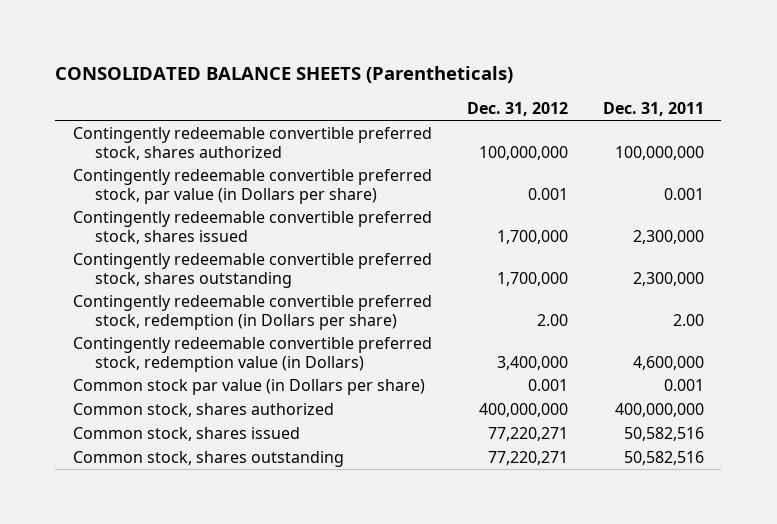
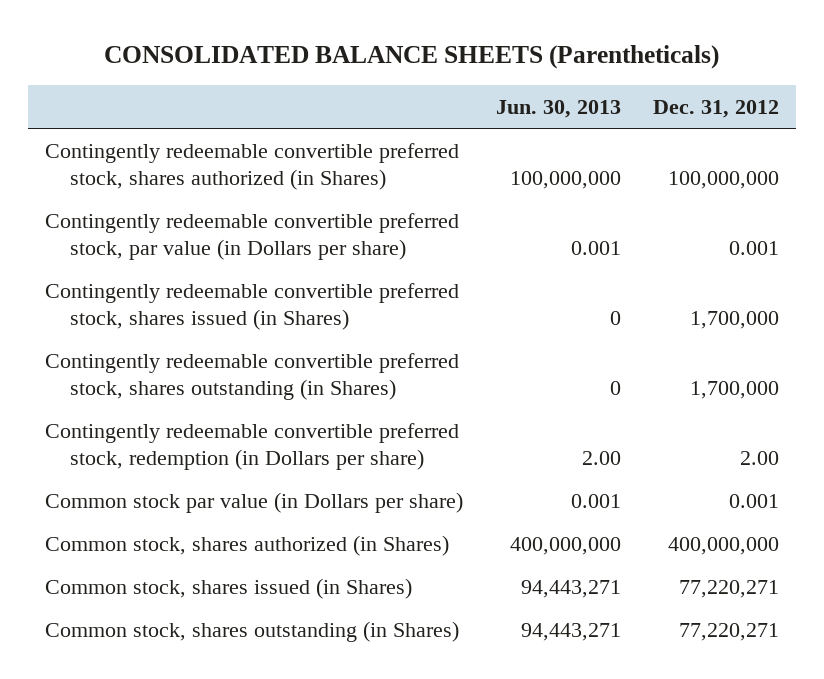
- | Dec. 31, 2012 | Dec. 31, 2011
+ | Jun. 30, 2013 | Dec. 31, 2012
- Contingently redeemable convertible preferred stock, shares authorized | 100,000,000 | 100,000,000
+ Contingently redeemable convertible preferred stock, shares authorized (in Shares) | 100,000,000 | 100,000,000
- Contingently redeemable convertible preferred stock, shares issued | 1,700,000 | 2,300,000
- Contingently redeemable convertible preferred stock, shares outstanding | 1,700,000 | 2,300,000
+ Contingently redeemable convertible preferred stock, shares issued (in Shares) | 0 | 1,700,000
+ Contingently redeemable convertible preferred stock, shares outstanding (in Shares) | 0 | 1,700,000
- Contingently redeemable convertible preferred stock, redemption value (in Dollars) | 3,400,000 | 4,600,000
- Common stock, shares authorized | 400,000,000 | 400,000,000
- Common stock, shares issued | 77,220,271 | 50,582,516
- Common stock, shares outstanding | 77,220,271 | 50,582,516
+ Common stock, shares authorized (in Shares) | 400,000,000 | 400,000,000
+ Common stock, shares issued (in Shares) | 94,443,271 | 77,220,271
+ Common stock, shares outstanding (in Shares) | 94,443,271 | 77,220,271

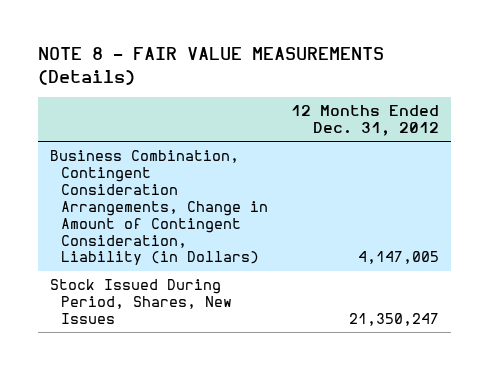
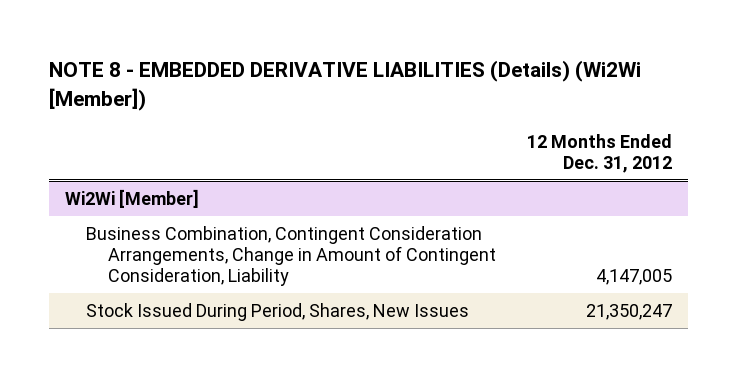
- NOTE 8 - FAIR VALUE MEASUREMENTS (Details)
+ NOTE 8 - EMBEDDED DERIVATIVE LIABILITIES (Details) (Wi2Wi [Member])
- Business Combination, Contingent Consideration Arrangements, Change in Amount of Contingent Consideration, Liability (in Dollars) | 4,147,005
+ Wi2Wi [Member]
+ Business Combination, Contingent Consideration Arrangements, Change in Amount of Contingent Consideration, Liability | 4,147,005

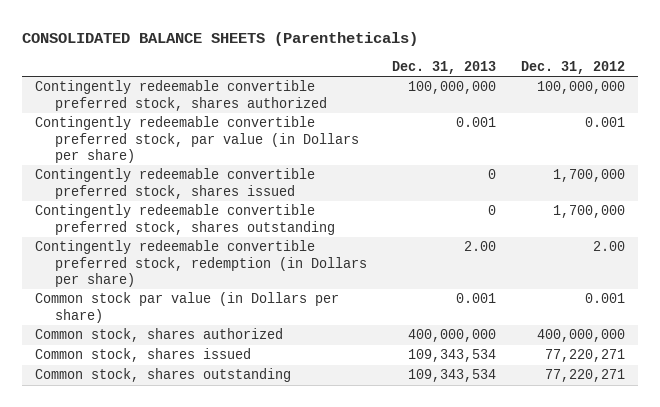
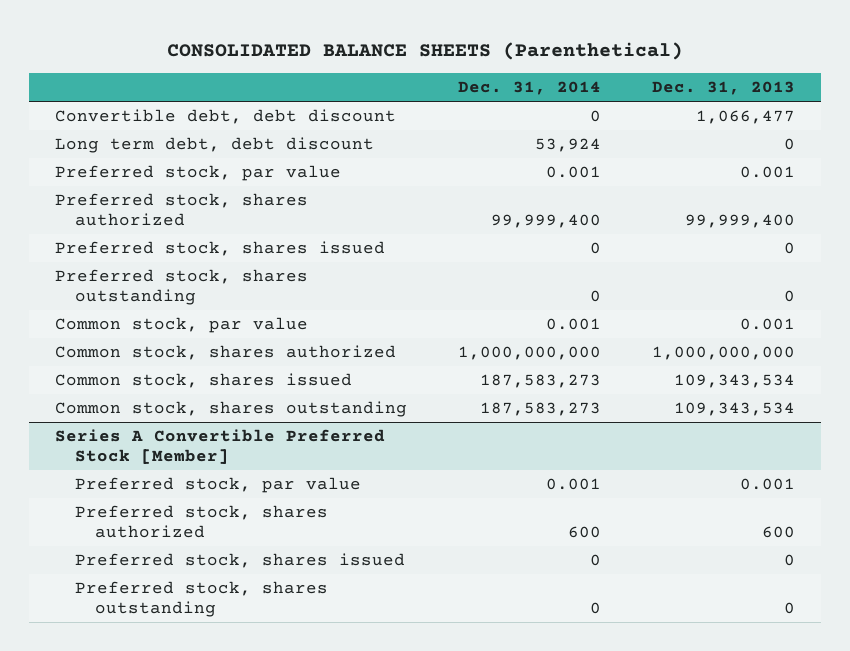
- CONSOLIDATED BALANCE SHEETS (Parentheticals)
+ CONSOLIDATED BALANCE SHEETS (Parenthetical)
- | Dec. 31, 2013 | Dec. 31, 2012
+ | Dec. 31, 2014 | Dec. 31, 2013
- Contingently redeemable convertible preferred stock, shares authorized | 100,000,000 | 100,000,000
- Contingently redeemable convertible preferred stock, par value (in Dollars per share) | 0.001 | 0.001
- Contingently redeemable convertible preferred stock, shares issued | 0 | 1,700,000
- Contingently redeemable convertible preferred stock, shares outstanding | 0 | 1,700,000
- Contingently redeemable convertible preferred stock, redemption (in Dollars per share) | 2.00 | 2.00
- Common stock par value (in Dollars per share) | 0.001 | 0.001
- Common stock, shares authorized | 400,000,000 | 400,000,000
+ Convertible debt, debt discount | 0 | 1,066,477
+ Long term debt, debt discount | 53,924 | 0
+ Preferred stock, par value | 0.001 | 0.001
+ Preferred stock, shares authorized | 99,999,400 | 99,999,400
+ Preferred stock, shares issued | 0 | 0
+ Preferred stock, shares outstanding | 0 | 0
+ Common stock, par value | 0.001 | 0.001
+ Common stock, shares authorized | 1,000,000,000 | 1,000,000,000
+ Series A Convertible Preferred Stock [Member]
+ Preferred stock, par value | 0.001 | 0.001
+ Preferred stock, shares authorized | 600 | 600
+ Preferred stock, shares issued | 0 | 0
+ Preferred stock, shares outstanding | 0 | 0

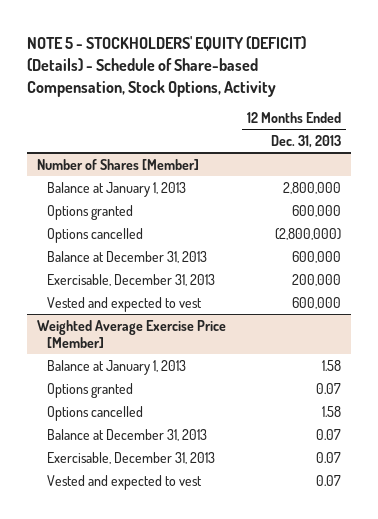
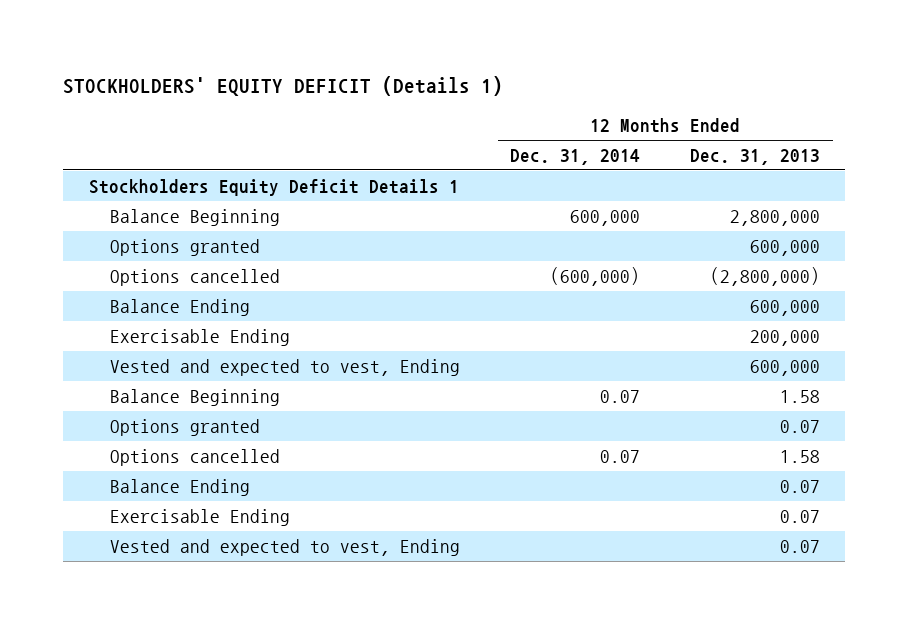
- NOTE 5 - STOCKHOLDERS' EQUITY (DEFICIT) (Details) - Schedule of Share-based Compensation, Stock Options, Activity
+ STOCKHOLDERS' EQUITY DEFICIT (Details 1)
- | 12 Months Ended Dec. 31, 2013
+ | 12 Months Ended Dec. 31, 2014 | 12 Months Ended Dec. 31, 2013
- Number of Shares [Member]
- Balance at January 1, 2013 | 2,800,000
+ Stockholders Equity Deficit Details 1
+ Balance Beginning | 600,000 | 2,800,000
- Balance at December 31, 2013 | 600,000
- Exercisable, December 31, 2013 | 200,000
- Vested and expected to vest | 600,000
- Weighted Average Exercise Price [Member]
- Balance at January 1, 2013 | 1.58
+ Balance Ending | | 600,000
+ Exercisable Ending | | 200,000
+ Vested and expected to vest, Ending | | 600,000
+ Balance Beginning | 0.07 | 1.58
- Balance at December 31, 2013 | 0.07
- Exercisable, December 31, 2013 | 0.07
- Vested and expected to vest | 0.07
+ Balance Ending | | 0.07
+ Exercisable Ending | | 0.07
+ Vested and expected to vest, Ending | | 0.07

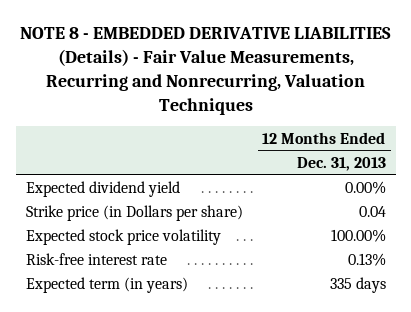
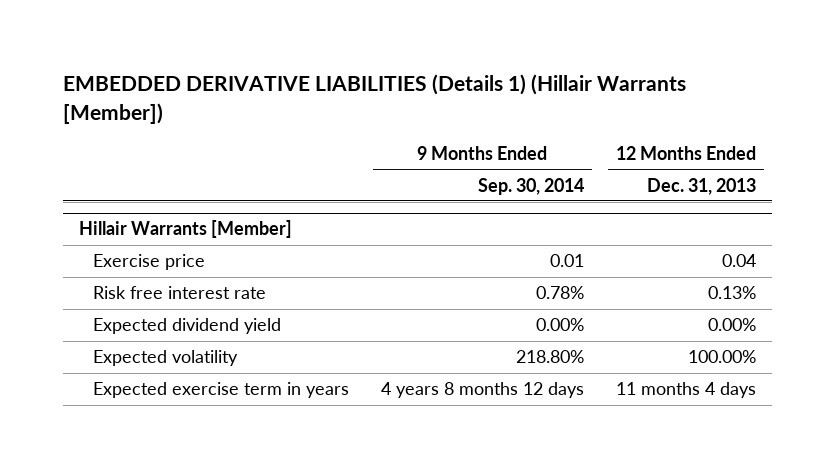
- NOTE 8 - EMBEDDED DERIVATIVE LIABILITIES (Details) - Fair Value Measurements, Recurring and Nonrecurring, Valuation Techniques
+ EMBEDDED DERIVATIVE LIABILITIES (Details 1) (Hillair Warrants [Member])
- | 12 Months Ended Dec. 31, 2013
+ | 9 Months Ended Sep. 30, 2014 | 12 Months Ended Dec. 31, 2013
+ Hillair Warrants [Member]
+ Exercise price | 0.01 | 0.04
+ Risk free interest rate | 0.78% | 0.13%
- Strike price (in Dollars per share) | 0.04
- Expected stock price volatility | 100.00%
- Risk-free interest rate | 0.13%
- Expected term (in years) | 335 days
+ Expected volatility | 218.80% | 100.00%
+ Expected exercise term in years | 4 years 8 months 12 days | 11 months 4 days

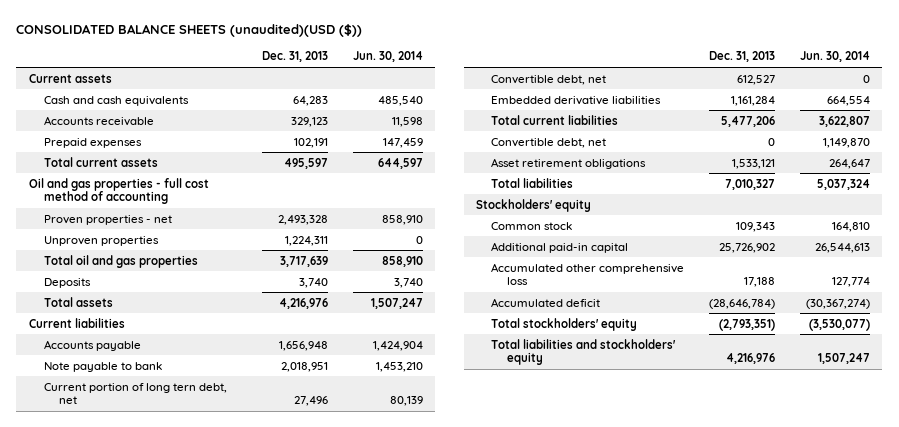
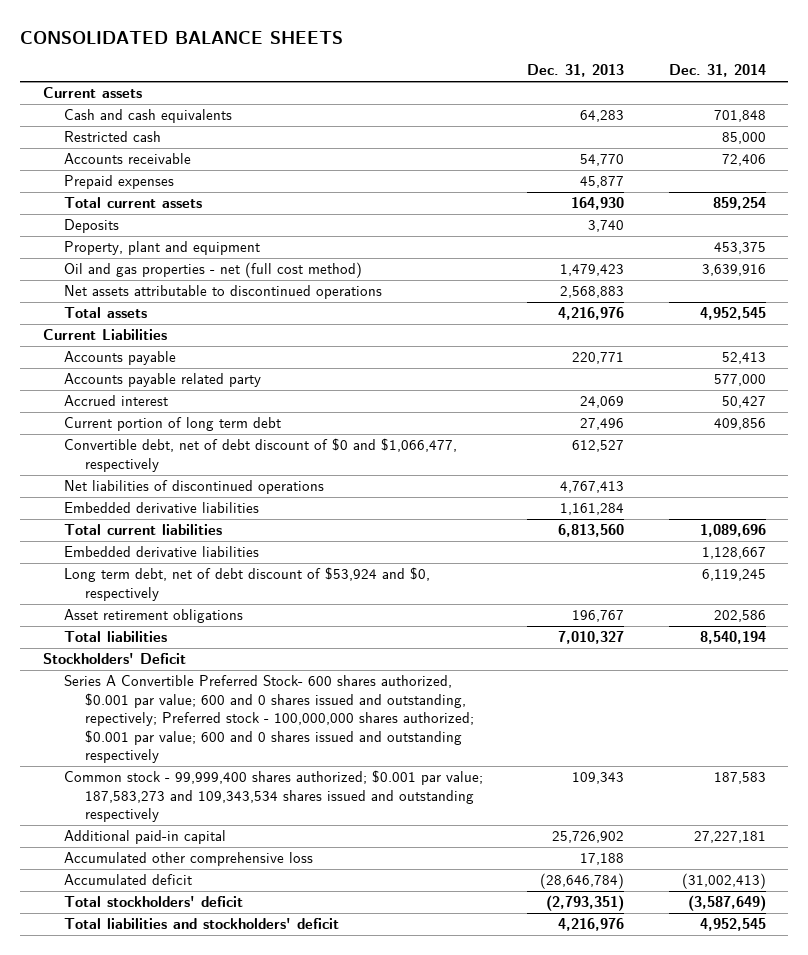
- CONSOLIDATED BALANCE SHEETS (unaudited)(USD ($))
+ CONSOLIDATED BALANCE SHEETS
- | Dec. 31, 2013 | Jun. 30, 2014
+ | Dec. 31, 2013 | Dec. 31, 2014
- Accounts receivable | 329,123 | 11,598
- Prepaid expenses | 102,191 | 147,459
- Total current assets | 495,597 | 644,597
- Oil and gas properties - full cost method of accounting
- Proven properties - net | 2,493,328 | 858,910
- Unproven properties | 1,224,311 | 0
- Total oil and gas properties | 3,717,639 | 858,910
+ Restricted cash | | 85,000
+ Accounts receivable | 54,770 | 72,406
+ Prepaid expenses | 45,877 |
+ Total current assets | 164,930 | 859,254
+ Property, plant and equipment | | 453,375
+ Oil and gas properties - net (full cost method) | 1,479,423 | 3,639,916
+ Net assets attributable to discontinued operations | 2,568,883 |
- Current liabilities
- Accounts payable | 1,656,948 | 1,424,904
- Note payable to bank | 2,018,951 | 1,453,210
- Current portion of long tern debt, net | 27,496 | 80,139
- Convertible debt, net | 612,527 | 0
+ Current Liabilities
+ Accounts payable | 220,771 | 52,413
+ Accounts payable related party | | 577,000
+ Accrued interest | 24,069 | 50,427
+ Current portion of long term debt | 27,496 | 409,856
+ Convertible debt, net of debt discount of $0 and $1,066,477, respectively | 612,527 |
+ Net liabilities of discontinued operations | 4,767,413 |
- Total current liabilities | 5,477,206 | 3,622,807
- Convertible debt, net | 0 | 1,149,870
- Asset retirement obligations | 1,533,121 | 264,647
+ Total current liabilities | 6,813,560 | 1,089,696
+ Embedded derivative liabilities | | 1,128,667
+ Long term debt, net of debt discount of $53,924 and $0, respectively | | 6,119,245
+ Asset retirement obligations | 196,767 | 202,586
- Stockholders' equity
- Common stock | 109,343 | 164,810
+ Stockholders' Deficit
+ Series A Convertible Preferred Stock- 600 shares authorized, $0.001 par value; 600 and 0 shares issued and outstanding, repectively; Preferred stock - 100,000,000 shares authorized; $0.001 par value; 600 and 0 shares issued and outstanding respectively
+ Common stock - 99,999,400 shares authorized; $0.001 par value; 187,583,273 and 109,343,534 shares issued and outstanding respectively | 109,343 | 187,583
- Total stockholders' equity | (2,793,351) | (3,530,077)
- Total liabilities and stockholders' equity | 4,216,976 | 1,507,247
+ Total stockholders' deficit | (2,793,351) | (3,587,649)
+ Total liabilities and stockholders' deficit | 4,216,976 | 4,952,545

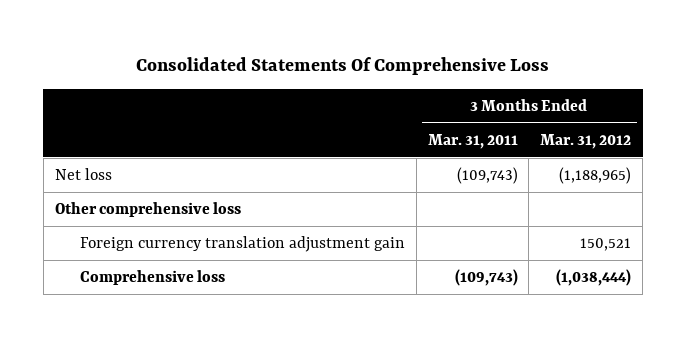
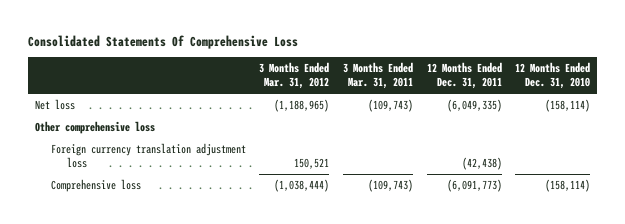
- | 3 Months Ended Mar. 31, 2011 | 3 Months Ended Mar. 31, 2012
+ | 3 Months Ended Mar. 31, 2012 | 3 Months Ended Mar. 31, 2011 | 12 Months Ended Dec. 31, 2011 | 12 Months Ended Dec. 31, 2010
- Foreign currency translation adjustment gain | | 150,521
+ Foreign currency translation adjustment loss | 150,521 | | (42,438) |

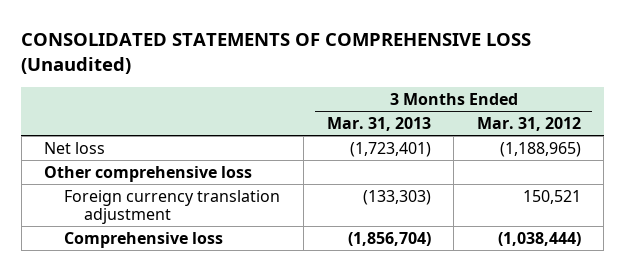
- Consolidated Statements Of Comprehensive Loss
+ CONSOLIDATED STATEMENTS OF COMPREHENSIVE LOSS (Unaudited)
- | 3 Months Ended Mar. 31, 2012 | 3 Months Ended Mar. 31, 2011 | 12 Months Ended Dec. 31, 2011 | 12 Months Ended Dec. 31, 2010
+ | 3 Months Ended Mar. 31, 2013 | 3 Months Ended Mar. 31, 2012
- Foreign currency translation adjustment loss | 150,521 | | (42,438) |
+ Foreign currency translation adjustment | (133,303) | 150,521

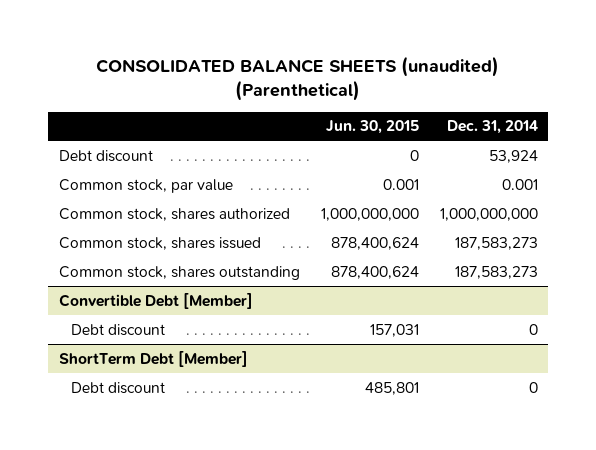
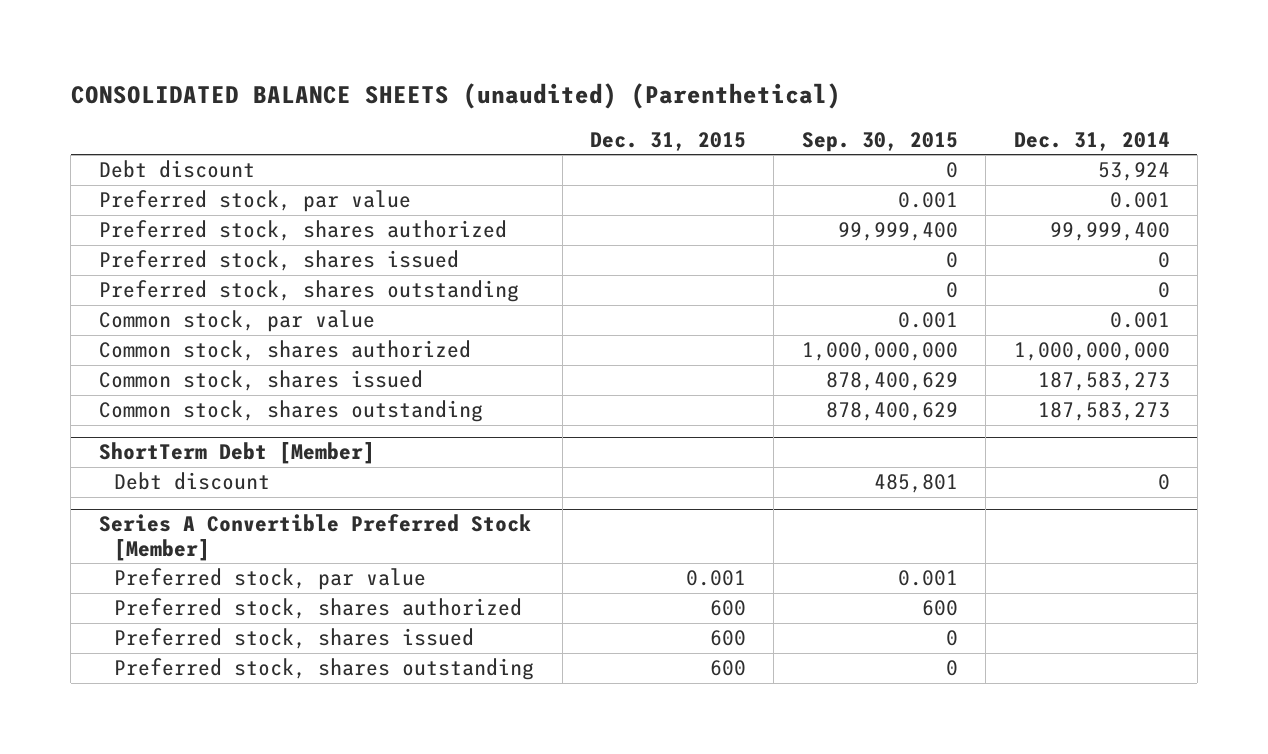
- | Jun. 30, 2015 | Dec. 31, 2014
+ | Dec. 31, 2015 | Sep. 30, 2015 | Dec. 31, 2014
+ Preferred stock, par value | | 0.001 | 0.001
+ Preferred stock, shares authorized | | 99,999,400 | 99,999,400
+ Preferred stock, shares issued | | 0 | 0
+ Preferred stock, shares outstanding | | 0 | 0
- Convertible Debt [Member]
- Debt discount | 157,031 | 0
+ Series A Convertible Preferred Stock [Member]
+ Preferred stock, par value | 0.001 | 0.001 |
+ Preferred stock, shares authorized | 600 | 600 |
+ Preferred stock, shares issued | 600 | 0 |
+ Preferred stock, shares outstanding | 600 | 0 |

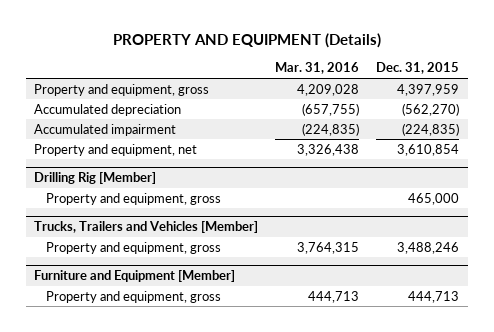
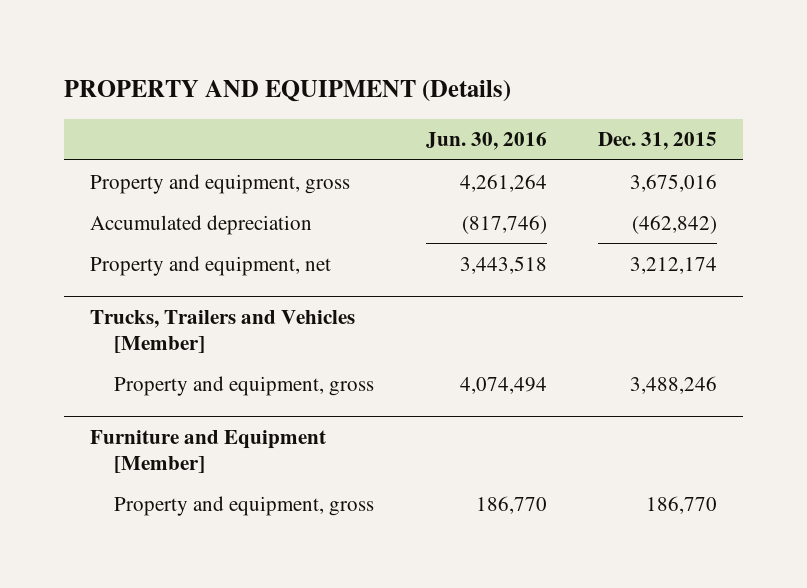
- | Mar. 31, 2016 | Dec. 31, 2015
+ | Jun. 30, 2016 | Dec. 31, 2015
- Property and equipment, gross | 4,209,028 | 4,397,959
- Accumulated depreciation | (657,755) | (562,270)
- Accumulated impairment | (224,835) | (224,835)
- Property and equipment, net | 3,326,438 | 3,610,854
- Drilling Rig [Member]
- Property and equipment, gross | | 465,000
+ Property and equipment, gross | 4,261,264 | 3,675,016
+ Accumulated depreciation | (817,746) | (462,842)
+ Property and equipment, net | 3,443,518 | 3,212,174
@ Furniture and Equipment [Member]
- Property and equipment, gross | 444,713 | 444,713
+ Property and equipment, gross | 186,770 | 186,770

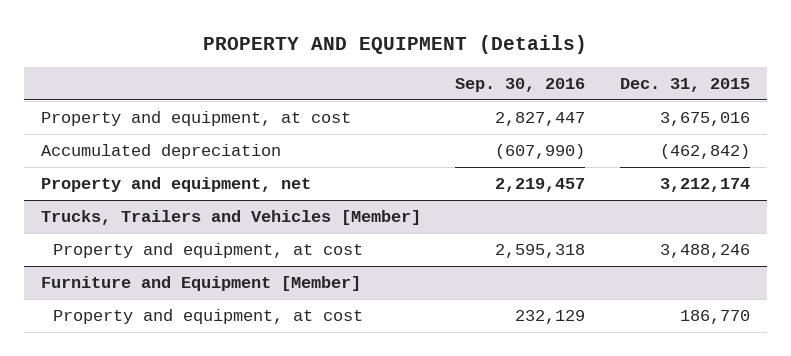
- | Jun. 30, 2016 | Dec. 31, 2015
+ | Sep. 30, 2016 | Dec. 31, 2015
- Property and equipment, gross | 4,261,264 | 3,675,016
+ Property and equipment, at cost | 2,827,447 | 3,675,016
@ Trucks, Trailers and Vehicles [Member]
- Property and equipment, gross | 4,074,494 | 3,488,246
+ Property and equipment, at cost | 2,595,318 | 3,488,246
@ Furniture and Equipment [Member]
- Property and equipment, gross | 186,770 | 186,770
+ Property and equipment, at cost | 232,129 | 186,770

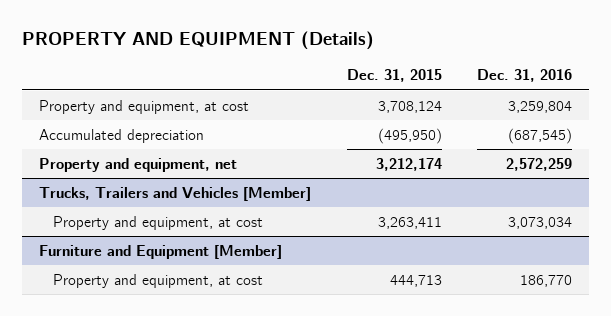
- | Sep. 30, 2016 | Dec. 31, 2015
+ | Dec. 31, 2015 | Dec. 31, 2016
- Property and equipment, at cost | 2,827,447 | 3,675,016
- Accumulated depreciation | (607,990) | (462,842)
+ Property and equipment, at cost | 3,708,124 | 3,259,804
+ Accumulated depreciation | (495,950) | (687,545)
@ Trucks, Trailers and Vehicles [Member]
- Property and equipment, at cost | 2,595,318 | 3,488,246
+ Property and equipment, at cost | 3,263,411 | 3,073,034
@ Furniture and Equipment [Member]
- Property and equipment, at cost | 232,129 | 186,770
+ Property and equipment, at cost | 444,713 | 186,770

